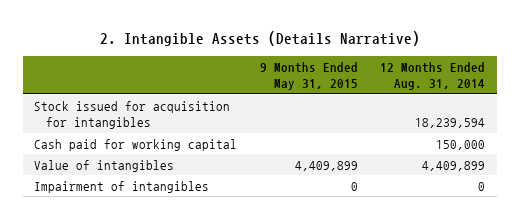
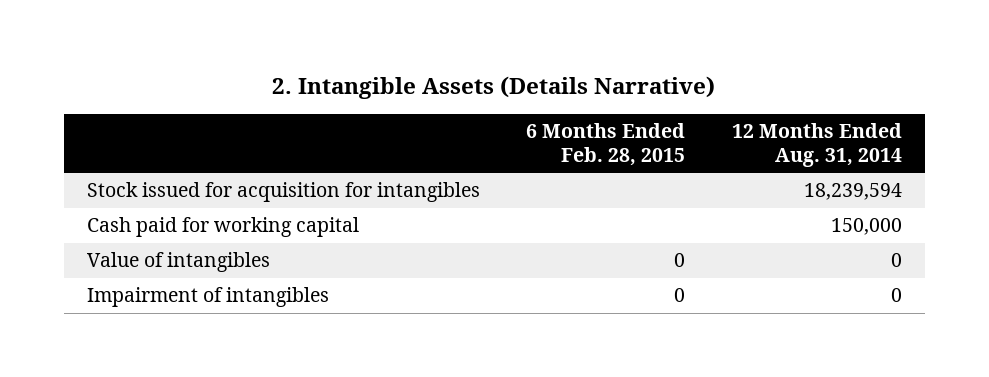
- | 9 Months Ended May 31, 2015 | 12 Months Ended Aug. 31, 2014
+ | 6 Months Ended Feb. 28, 2015 | 12 Months Ended Aug. 31, 2014
- Value of intangibles | 4,409,899 | 4,409,899
+ Value of intangibles | 0 | 0

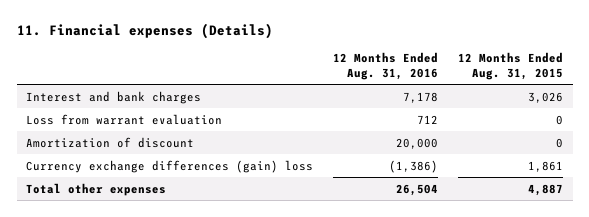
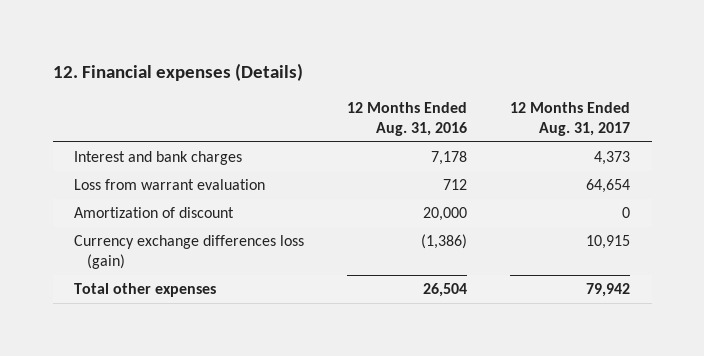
- 11. Financial expenses (Details)
+ 12. Financial expenses (Details)
- | 12 Months Ended Aug. 31, 2016 | 12 Months Ended Aug. 31, 2015
+ | 12 Months Ended Aug. 31, 2016 | 12 Months Ended Aug. 31, 2017
- Currency exchange differences (gain) loss | (1,386) | 1,861
+ Currency exchange differences loss (gain) | (1,386) | 10,915

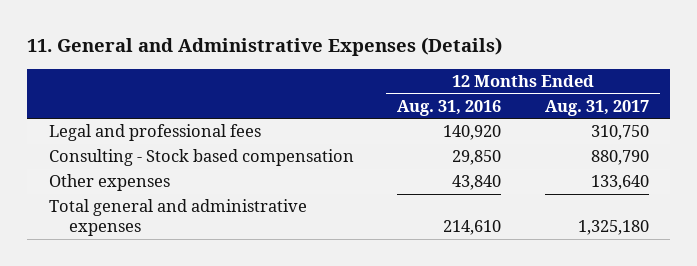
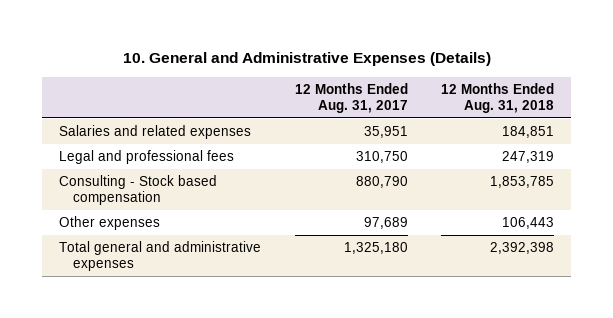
- 11. General and Administrative Expenses (Details)
+ 10. General and Administrative Expenses (Details)
- | 12 Months Ended Aug. 31, 2016 | 12 Months Ended Aug. 31, 2017
+ | 12 Months Ended Aug. 31, 2017 | 12 Months Ended Aug. 31, 2018
+ Salaries and related expenses | 35,951 | 184,851
- Other expenses | 43,840 | 133,640
+ Other expenses | 97,689 | 106,443

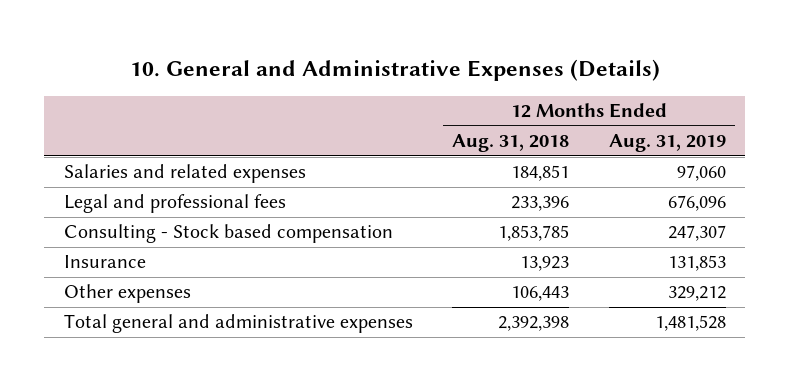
- | 12 Months Ended Aug. 31, 2017 | 12 Months Ended Aug. 31, 2018
+ | 12 Months Ended Aug. 31, 2018 | 12 Months Ended Aug. 31, 2019
- Legal and professional fees | 310,750 | 247,319
+ Legal and professional fees | 233,396 | 676,096
+ Insurance | 13,923 | 131,853

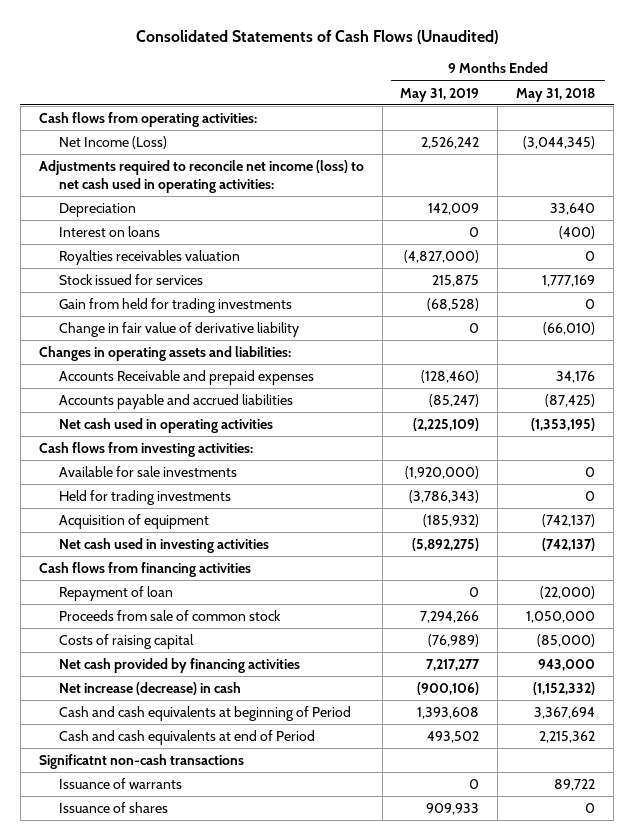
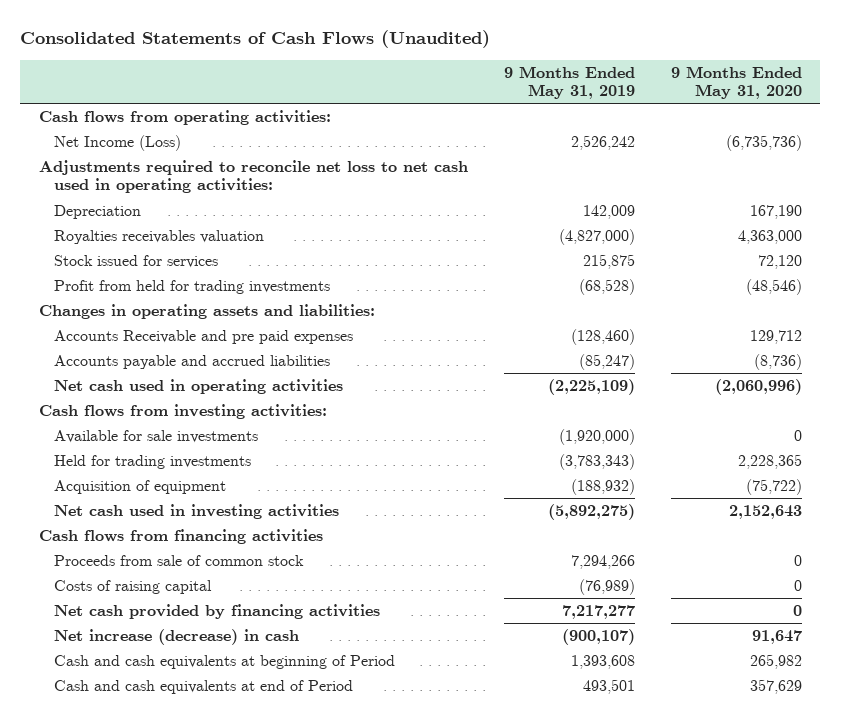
- | 9 Months Ended May 31, 2019 | 9 Months Ended May 31, 2018
+ | 9 Months Ended May 31, 2019 | 9 Months Ended May 31, 2020
- Adjustments required to reconcile net income (loss) to net cash used in operating activities:
+ Adjustments required to reconcile net loss to net cash used in operating activities:
- Interest on loans | 0 | (400)
- Gain from held for trading investments | (68,528) | 0
- Change in fair value of derivative liability | 0 | (66,010)
+ Profit from held for trading investments | (68,528) | (48,546)
- Accounts Receivable and prepaid expenses | (128,460) | 34,176
+ Accounts Receivable and pre paid expenses | (128,460) | 129,712
- Held for trading investments | (3,786,343) | 0
- Acquisition of equipment | (185,932) | (742,137)
+ Held for trading investments | (3,783,343) | 2,228,365
+ Acquisition of equipment | (188,932) | (75,722)
- Repayment of loan | 0 | (22,000)
- Net increase (decrease) in cash | (900,106) | (1,152,332)
+ Net increase (decrease) in cash | (900,107) | 91,647
- Cash and cash equivalents at end of Period | 493,502 | 2,215,362
- Significatnt non-cash transactions
- Issuance of warrants | 0 | 89,722
- Issuance of shares | 909,933 | 0
+ Cash and cash equivalents at end of Period | 493,501 | 357,629

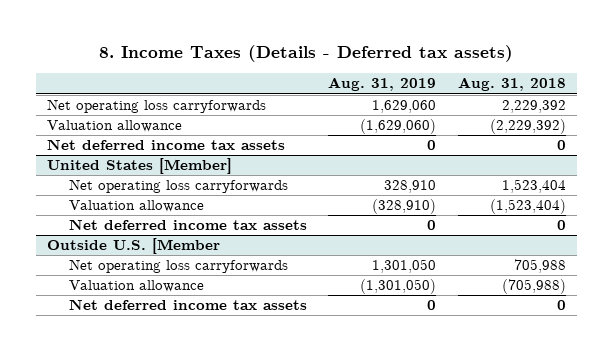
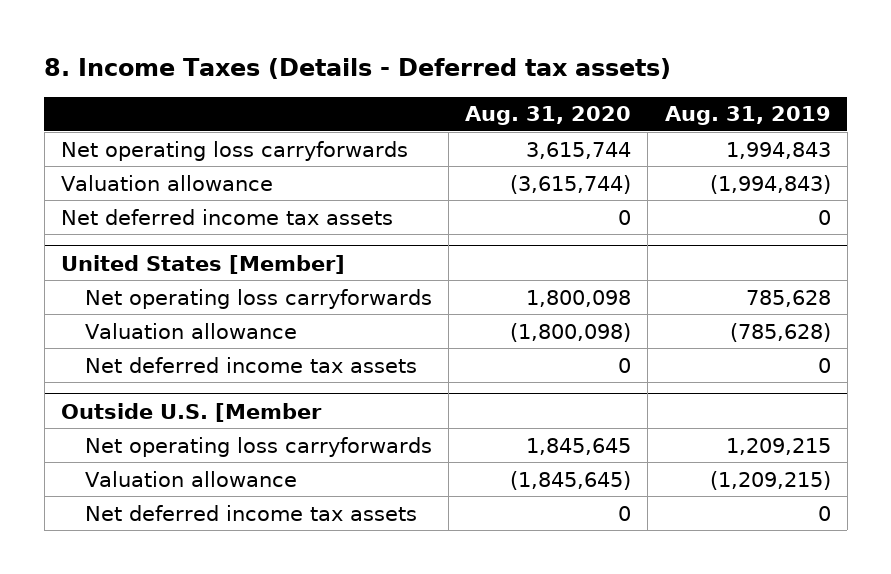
- | Aug. 31, 2019 | Aug. 31, 2018
+ | Aug. 31, 2020 | Aug. 31, 2019
- Net operating loss carryforwards | 1,629,060 | 2,229,392
- Valuation allowance | (1,629,060) | (2,229,392)
+ Net operating loss carryforwards | 3,615,744 | 1,994,843
+ Valuation allowance | (3,615,744) | (1,994,843)
@ United States [Member]
- Net operating loss carryforwards | 328,910 | 1,523,404
- Valuation allowance | (328,910) | (1,523,404)
+ Net operating loss carryforwards | 1,800,098 | 785,628
+ Valuation allowance | (1,800,098) | (785,628)
@ Outside U.S. [Member
- Net operating loss carryforwards | 1,301,050 | 705,988
- Valuation allowance | (1,301,050) | (705,988)
+ Net operating loss carryforwards | 1,845,645 | 1,209,215
+ Valuation allowance | (1,845,645) | (1,209,215)

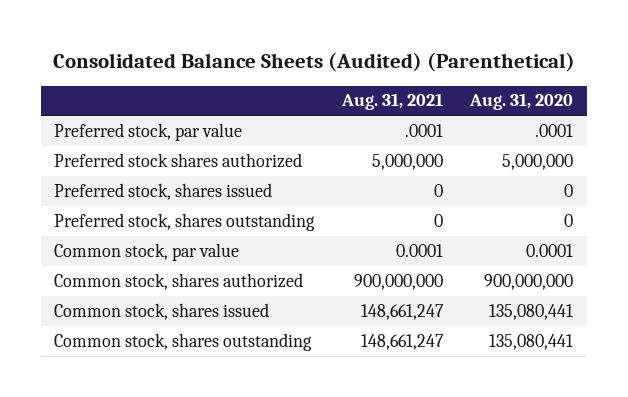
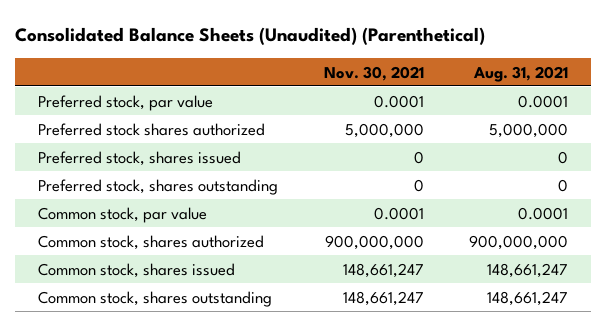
- Consolidated Balance Sheets (Audited) (Parenthetical)
+ Consolidated Balance Sheets (Unaudited) (Parenthetical)
- | Aug. 31, 2021 | Aug. 31, 2020
+ | Nov. 30, 2021 | Aug. 31, 2021
- Preferred stock, par value | .0001 | .0001
+ Preferred stock, par value | 0.0001 | 0.0001

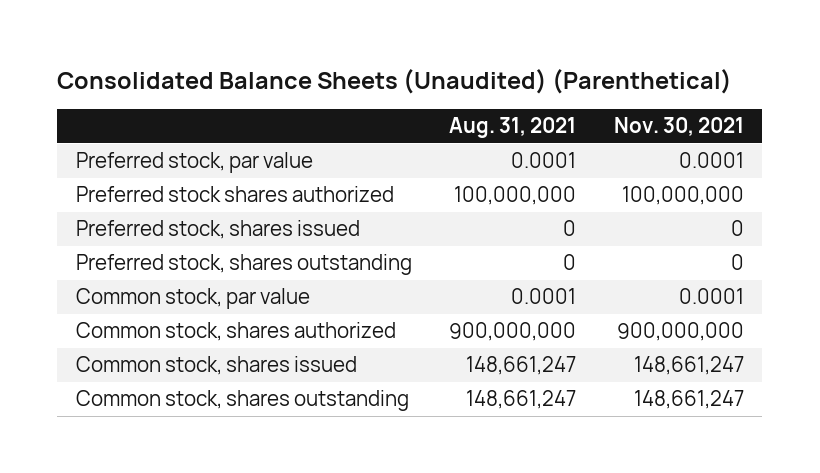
- | Nov. 30, 2021 | Aug. 31, 2021
+ | Aug. 31, 2021 | Nov. 30, 2021
- Preferred stock shares authorized | 5,000,000 | 5,000,000
+ Preferred stock shares authorized | 100,000,000 | 100,000,000

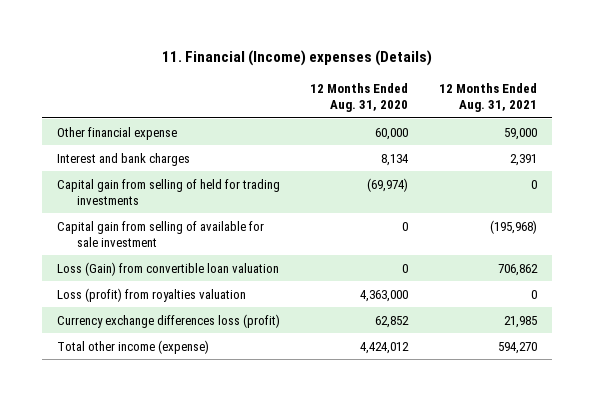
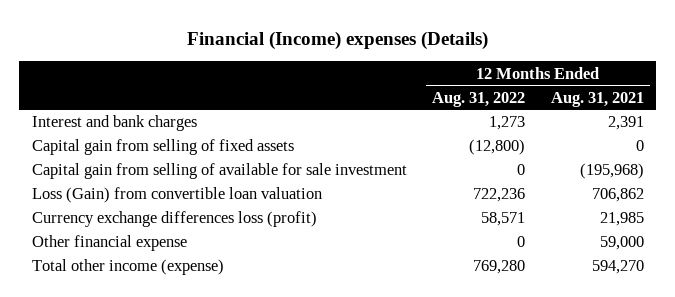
- 11. Financial (Income) expenses (Details)
+ Financial (Income) expenses (Details)
- | 12 Months Ended Aug. 31, 2020 | 12 Months Ended Aug. 31, 2021
+ | 12 Months Ended Aug. 31, 2022 | 12 Months Ended Aug. 31, 2021
- Capital gain from selling of held for trading investments | (69,974) | 0
+ Capital gain from selling of fixed assets | (12,800) | 0
- Loss (profit) from royalties valuation | 4,363,000 | 0
moved down: Other financial expense | 0 | 59,000

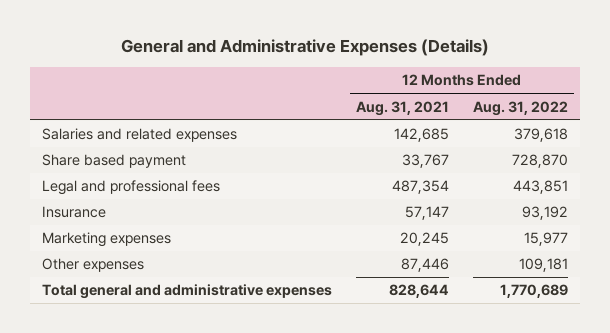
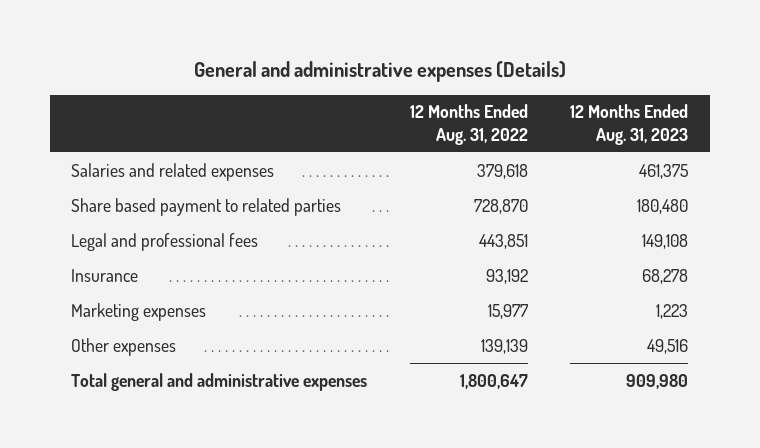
- General and Administrative Expenses (Details)
+ General and administrative expenses (Details)
- | 12 Months Ended Aug. 31, 2021 | 12 Months Ended Aug. 31, 2022
+ | 12 Months Ended Aug. 31, 2022 | 12 Months Ended Aug. 31, 2023
- Share based payment | 33,767 | 728,870
+ Share based payment to related parties | 728,870 | 180,480
- Other expenses | 87,446 | 109,181
- Total general and administrative expenses | 828,644 | 1,770,689
+ Other expenses | 139,139 | 49,516
+ Total general and administrative expenses | 1,800,647 | 909,980

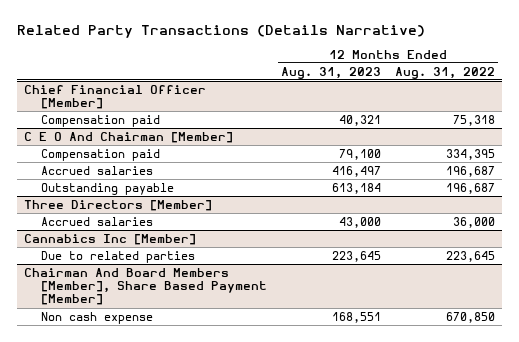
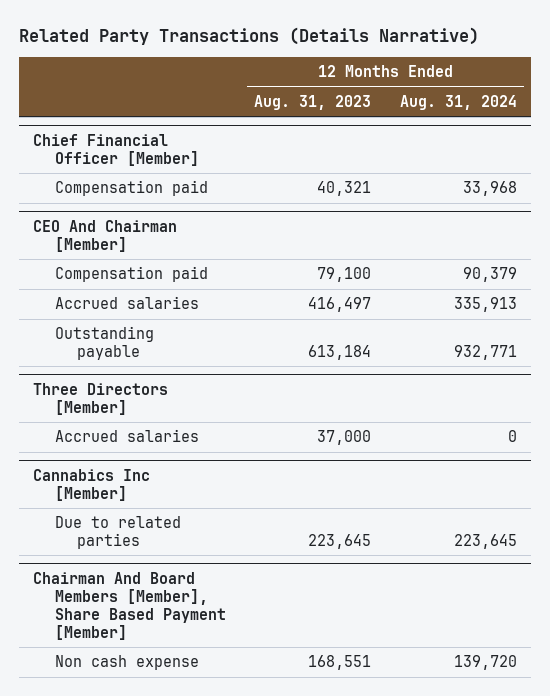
- | 12 Months Ended Aug. 31, 2023 | 12 Months Ended Aug. 31, 2022
+ | 12 Months Ended Aug. 31, 2023 | 12 Months Ended Aug. 31, 2024
- C E O And Chairman [Member]
+ CEO And Chairman [Member]
@ Three Directors [Member]
- Accrued salaries | 43,000 | 36,000
+ Accrued salaries | 37,000 | 0

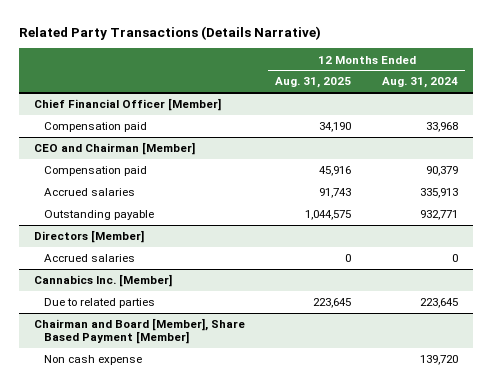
- | 12 Months Ended Aug. 31, 2023 | 12 Months Ended Aug. 31, 2024
+ | 12 Months Ended Aug. 31, 2025 | 12 Months Ended Aug. 31, 2024
- CEO And Chairman [Member]
+ CEO and Chairman [Member]
- Three Directors [Member]
+ Directors [Member]
- Cannabics Inc [Member]
+ Cannabics Inc. [Member]
- Chairman And Board Members [Member], Share Based Payment [Member]
+ Chairman and Board [Member], Share Based Payment [Member]

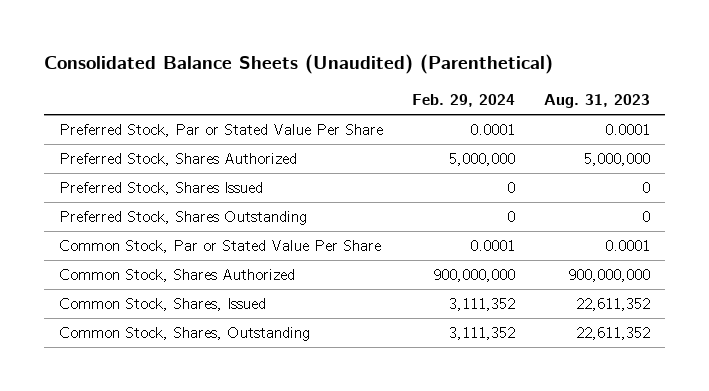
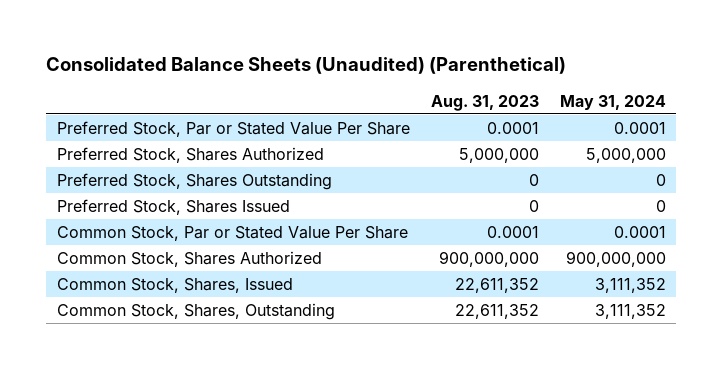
- | Feb. 29, 2024 | Aug. 31, 2023
+ | Aug. 31, 2023 | May 31, 2024
moved down: Preferred Stock, Shares Issued | 0 | 0

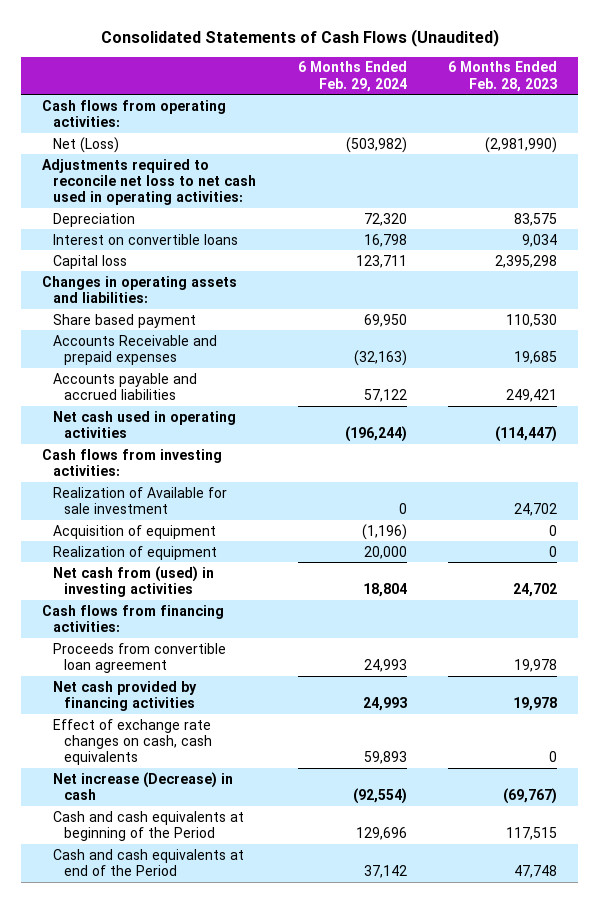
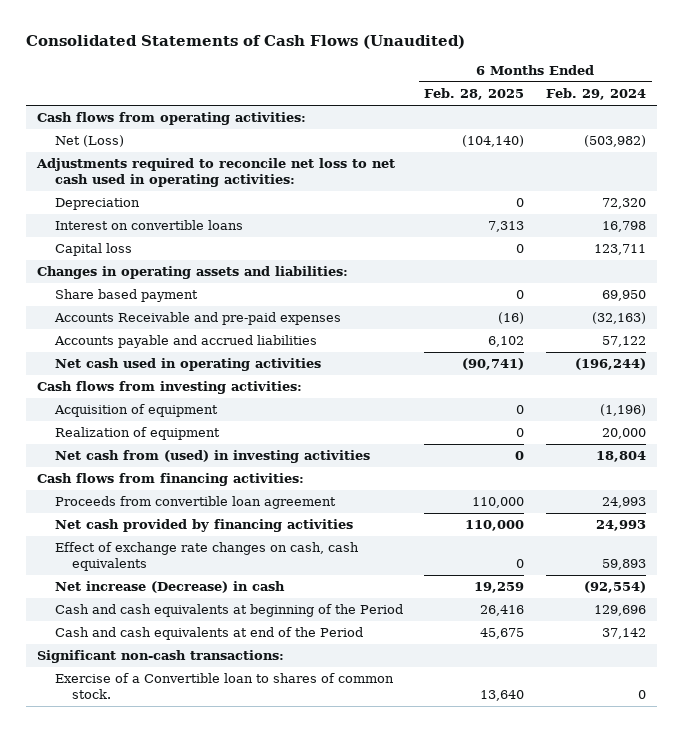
- | 6 Months Ended Feb. 29, 2024 | 6 Months Ended Feb. 28, 2023
+ | 6 Months Ended Feb. 28, 2025 | 6 Months Ended Feb. 29, 2024
- Accounts Receivable and prepaid expenses | (32,163) | 19,685
+ Accounts Receivable and pre-paid expenses | (16) | (32,163)
- Realization of Available for sale investment | 0 | 24,702
+ Significant non-cash transactions:
+ Exercise of a Convertible loan to shares of common stock. | 13,640 | 0

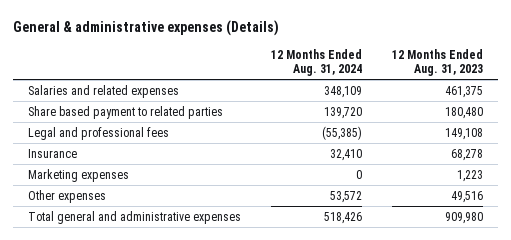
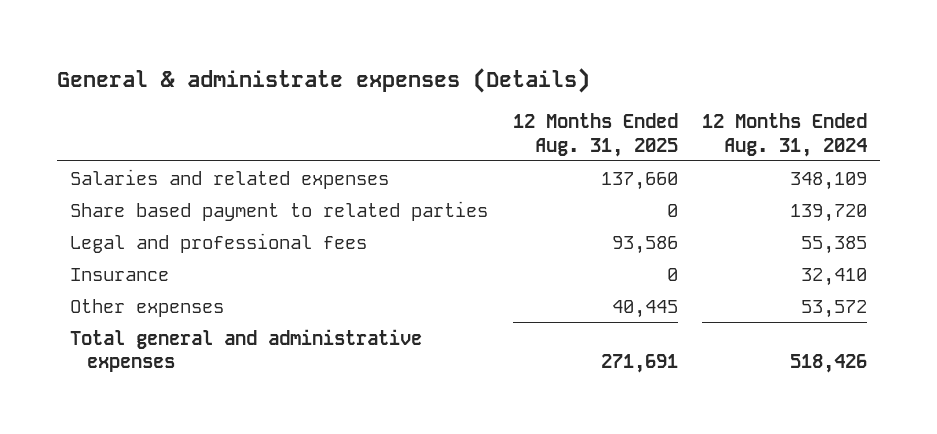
- General & administrative expenses (Details)
+ General & administrate expenses (Details)
- | 12 Months Ended Aug. 31, 2024 | 12 Months Ended Aug. 31, 2023
+ | 12 Months Ended Aug. 31, 2025 | 12 Months Ended Aug. 31, 2024
- Legal and professional fees | (55,385) | 149,108
+ Legal and professional fees | 93,586 | 55,385
- Marketing expenses | 0 | 1,223

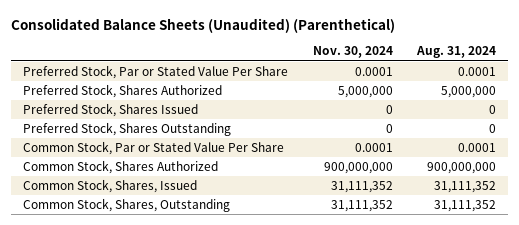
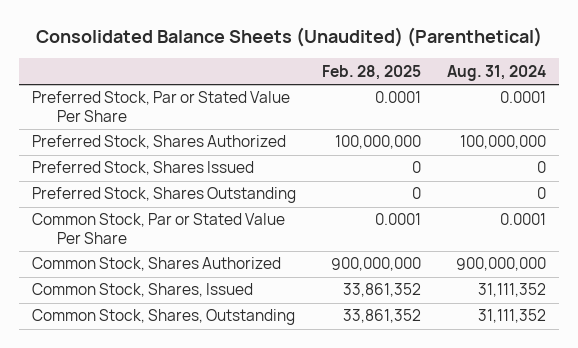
- | Nov. 30, 2024 | Aug. 31, 2024
+ | Feb. 28, 2025 | Aug. 31, 2024
- Preferred Stock, Shares Authorized | 5,000,000 | 5,000,000
+ Preferred Stock, Shares Authorized | 100,000,000 | 100,000,000

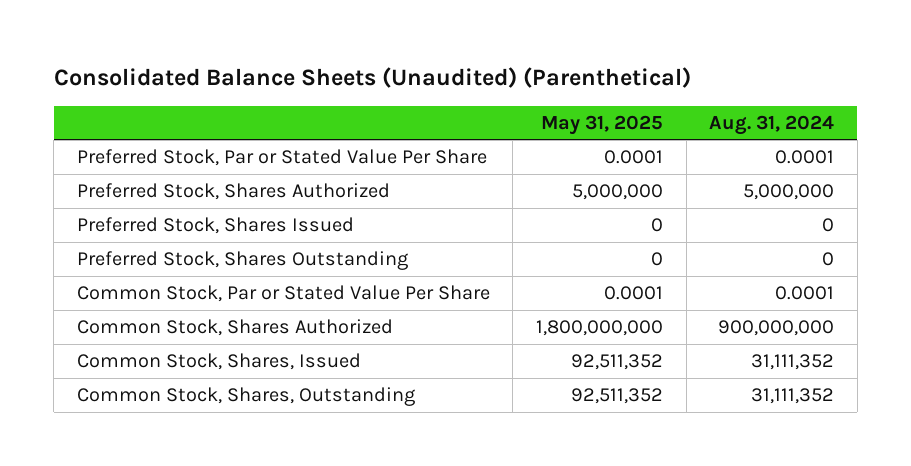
- | Feb. 28, 2025 | Aug. 31, 2024
+ | May 31, 2025 | Aug. 31, 2024
- Preferred Stock, Shares Authorized | 100,000,000 | 100,000,000
+ Preferred Stock, Shares Authorized | 5,000,000 | 5,000,000

